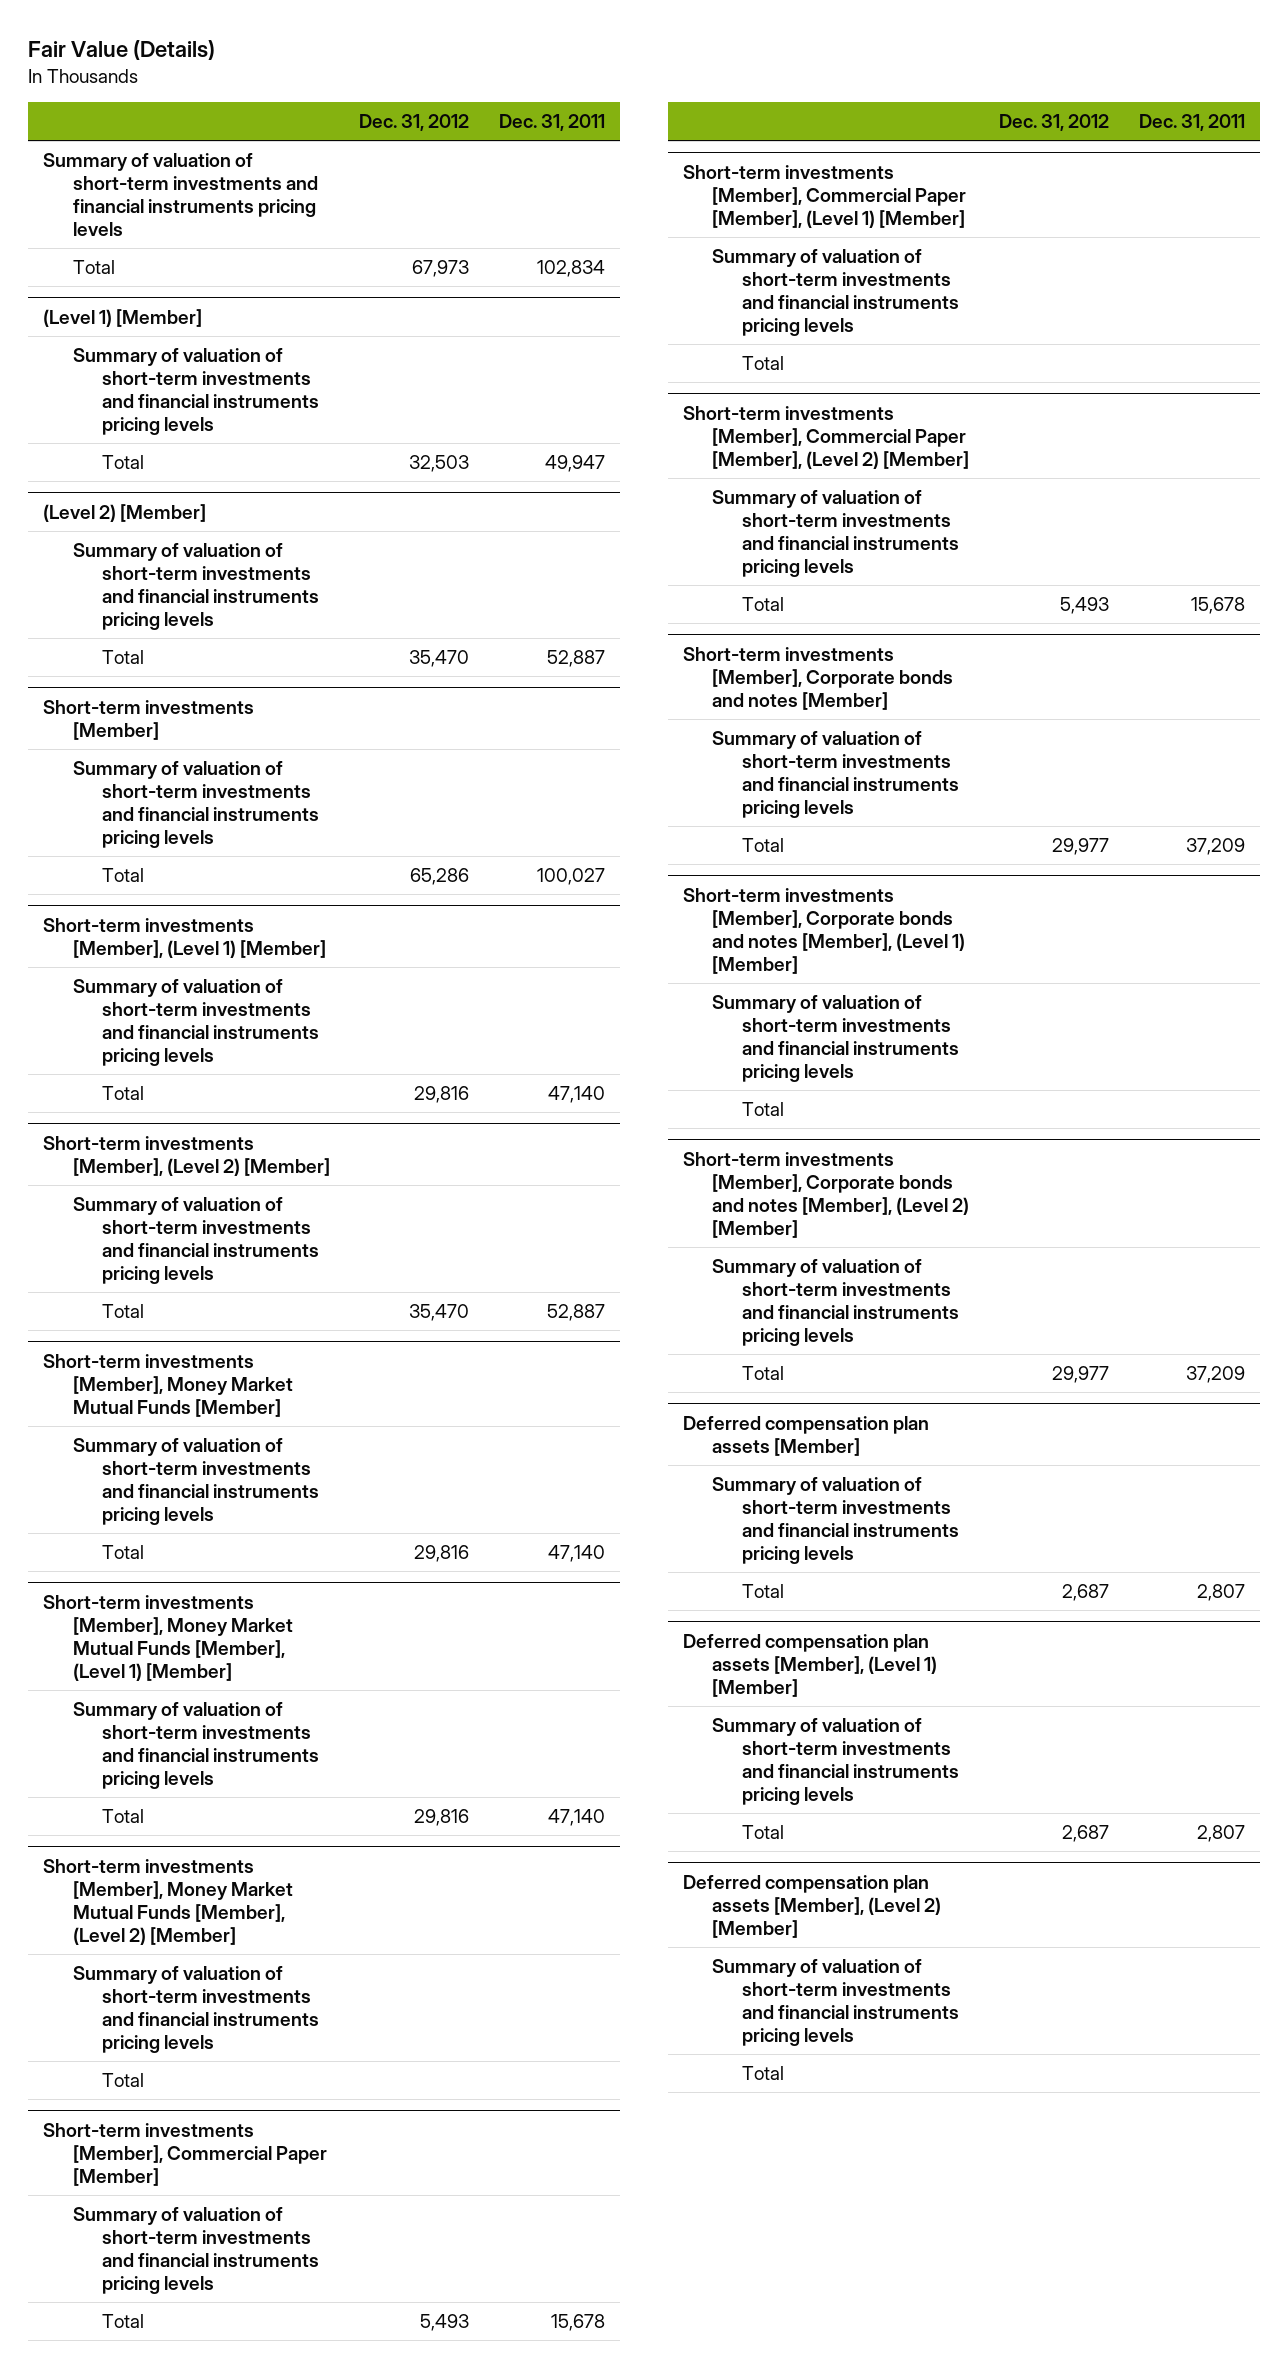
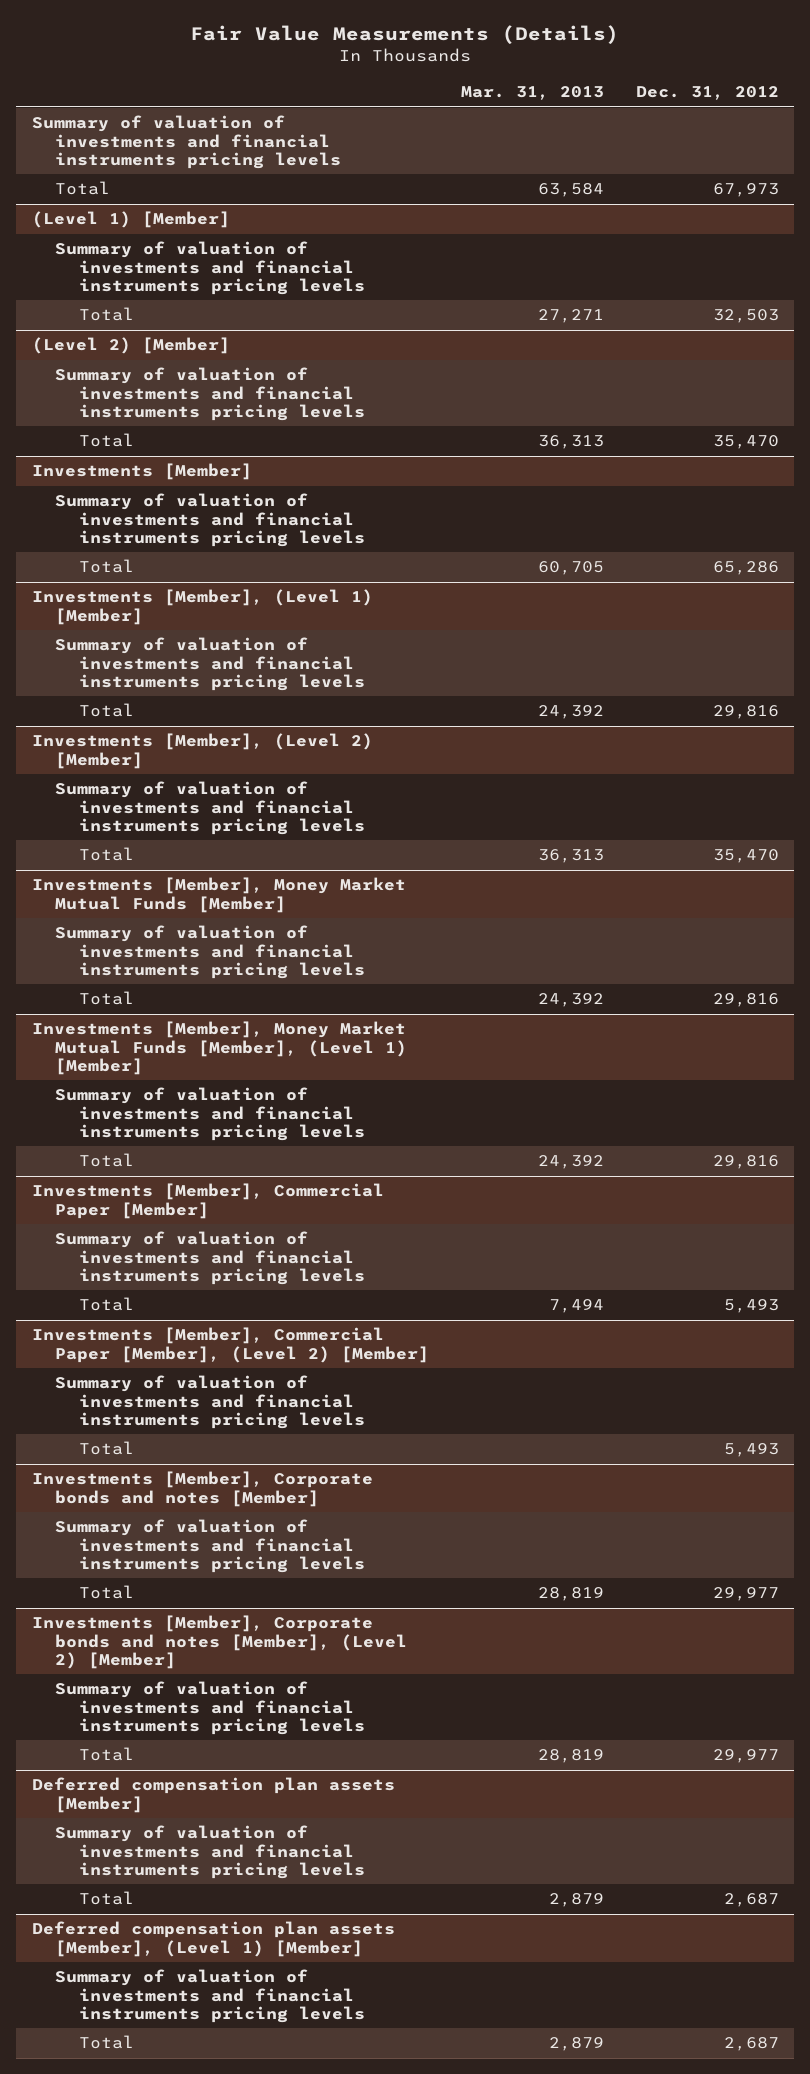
- Fair Value (Details)
+ Fair Value Measurements (Details)
- | Dec. 31, 2012 | Dec. 31, 2011
+ | Mar. 31, 2013 | Dec. 31, 2012
- Summary of valuation of short-term investments and financial instruments pricing levels
+ Summary of valuation of investments and financial instruments pricing levels
@ (Level 1) [Member]
- Summary of valuation of short-term investments and financial instruments pricing levels
+ Summary of valuation of investments and financial instruments pricing levels
@ (Level 2) [Member]
- Summary of valuation of short-term investments and financial instruments pricing levels
+ Summary of valuation of investments and financial instruments pricing levels
- Short-term investments [Member]
- Summary of valuation of short-term investments and financial instruments pricing levels
+ Investments [Member]
+ Summary of valuation of investments and financial instruments pricing levels
- Short-term investments [Member], (Level 1) [Member]
- Summary of valuation of short-term investments and financial instruments pricing levels
+ Investments [Member], (Level 1) [Member]
+ Summary of valuation of investments and financial instruments pricing levels
- Short-term investments [Member], (Level 2) [Member]
- Summary of valuation of short-term investments and financial instruments pricing levels
+ Investments [Member], (Level 2) [Member]
+ Summary of valuation of investments and financial instruments pricing levels
- Short-term investments [Member], Money Market Mutual Funds [Member]
- Summary of valuation of short-term investments and financial instruments pricing levels
+ Investments [Member], Money Market Mutual Funds [Member]
+ Summary of valuation of investments and financial instruments pricing levels
- Short-term investments [Member], Money Market Mutual Funds [Member], (Level 1) [Member]
- Summary of valuation of short-term investments and financial instruments pricing levels
+ Investments [Member], Money Market Mutual Funds [Member], (Level 1) [Member]
+ Summary of valuation of investments and financial instruments pricing levels
- Short-term investments [Member], Money Market Mutual Funds [Member], (Level 2) [Member]
- Summary of valuation of short-term investments and financial instruments pricing levels
- Total
- Short-term investments [Member], Commercial Paper [Member]
- Summary of valuation of short-term investments and financial instruments pricing levels
+ Investments [Member], Commercial Paper [Member]
+ Summary of valuation of investments and financial instruments pricing levels
- Short-term investments [Member], Commercial Paper [Member], (Level 1) [Member]
- Summary of valuation of short-term investments and financial instruments pricing levels
- Total
- Short-term investments [Member], Commercial Paper [Member], (Level 2) [Member]
- Summary of valuation of short-term investments and financial instruments pricing levels
+ Investments [Member], Commercial Paper [Member], (Level 2) [Member]
+ Summary of valuation of investments and financial instruments pricing levels
- Short-term investments [Member], Corporate bonds and notes [Member]
- Summary of valuation of short-term investments and financial instruments pricing levels
+ Investments [Member], Corporate bonds and notes [Member]
+ Summary of valuation of investments and financial instruments pricing levels
- Short-term investments [Member], Corporate bonds and notes [Member], (Level 1) [Member]
- Summary of valuation of short-term investments and financial instruments pricing levels
- Total
- Short-term investments [Member], Corporate bonds and notes [Member], (Level 2) [Member]
- Summary of valuation of short-term investments and financial instruments pricing levels
+ Investments [Member], Corporate bonds and notes [Member], (Level 2) [Member]
+ Summary of valuation of investments and financial instruments pricing levels
@ Deferred compensation plan assets [Member]
- Summary of valuation of short-term investments and financial instruments pricing levels
+ Summary of valuation of investments and financial instruments pricing levels
@ Deferred compensation plan assets [Member], (Level 1) [Member]
- Summary of valuation of short-term investments and financial instruments pricing levels
+ Summary of valuation of investments and financial instruments pricing levels
- Deferred compensation plan assets [Member], (Level 2) [Member]
- Summary of valuation of short-term investments and financial instruments pricing levels
- Total

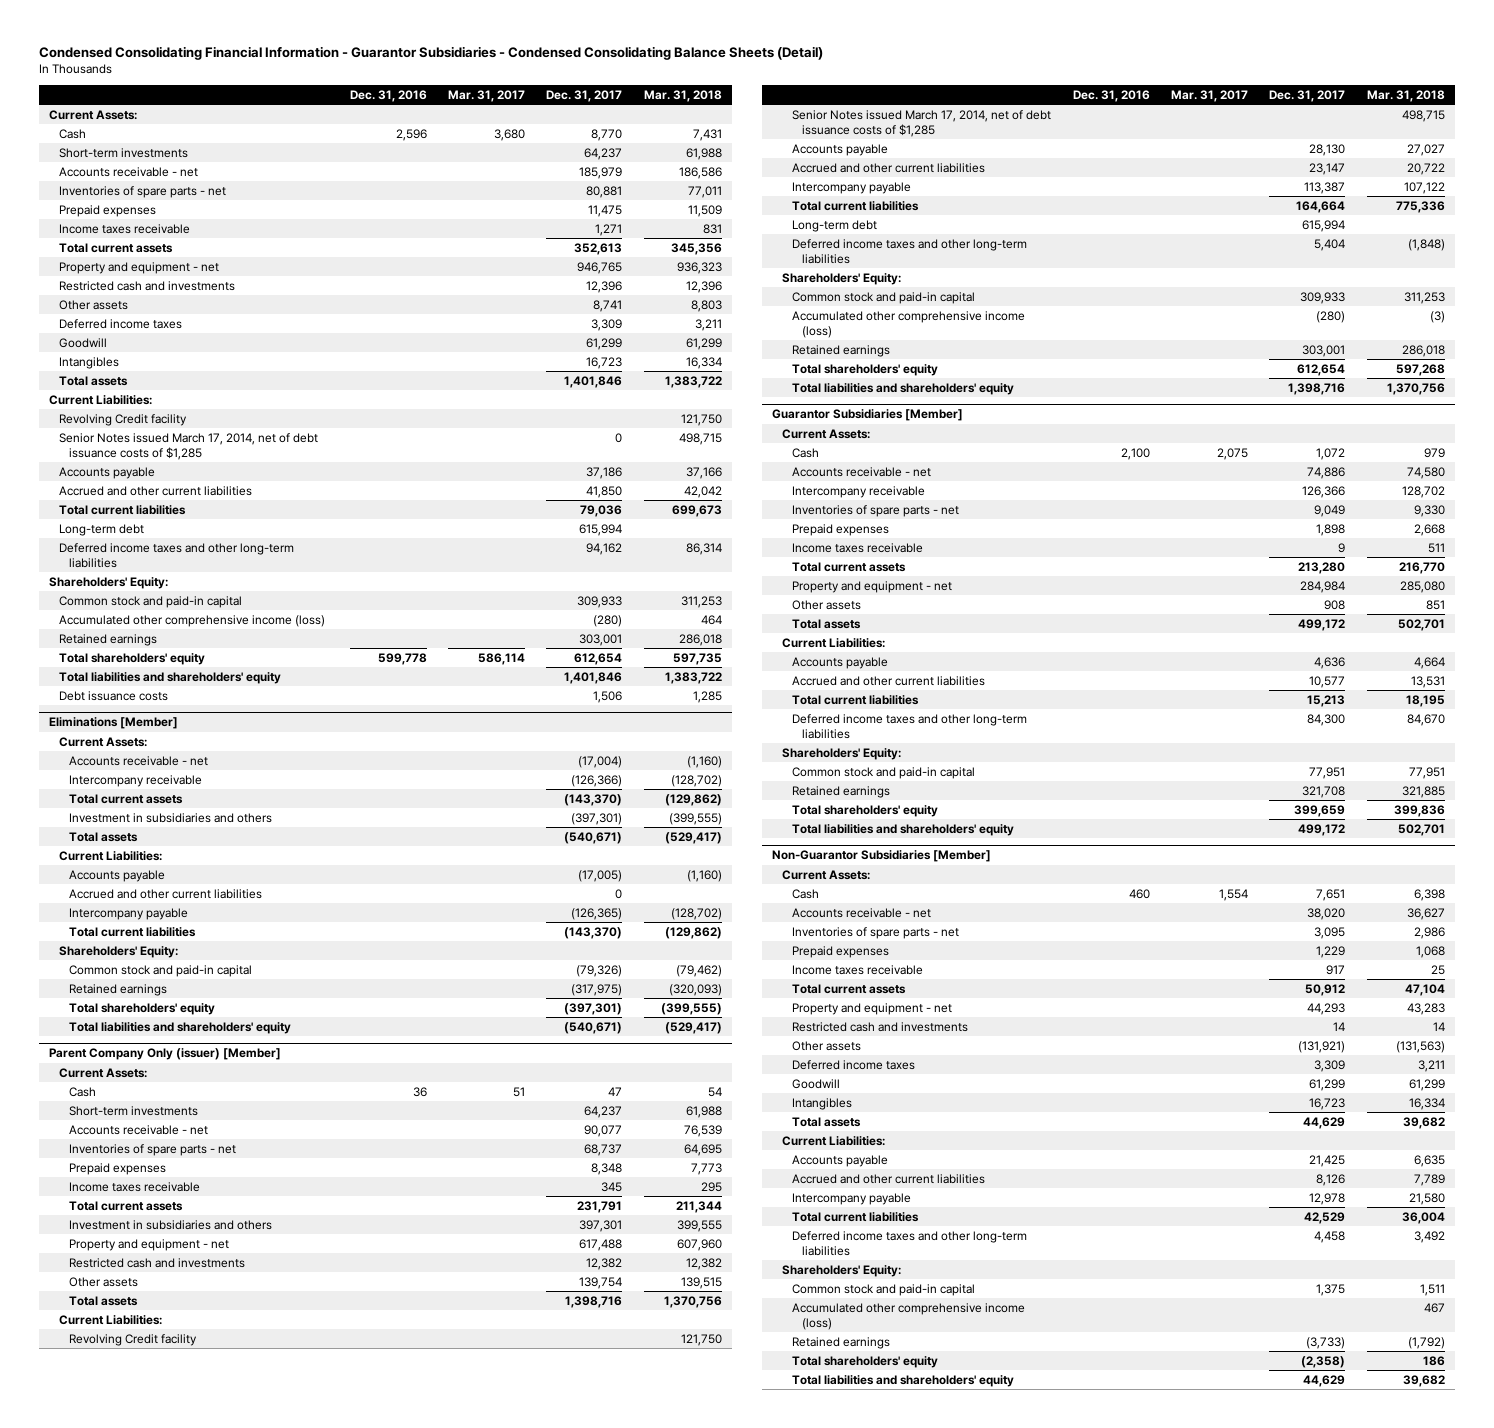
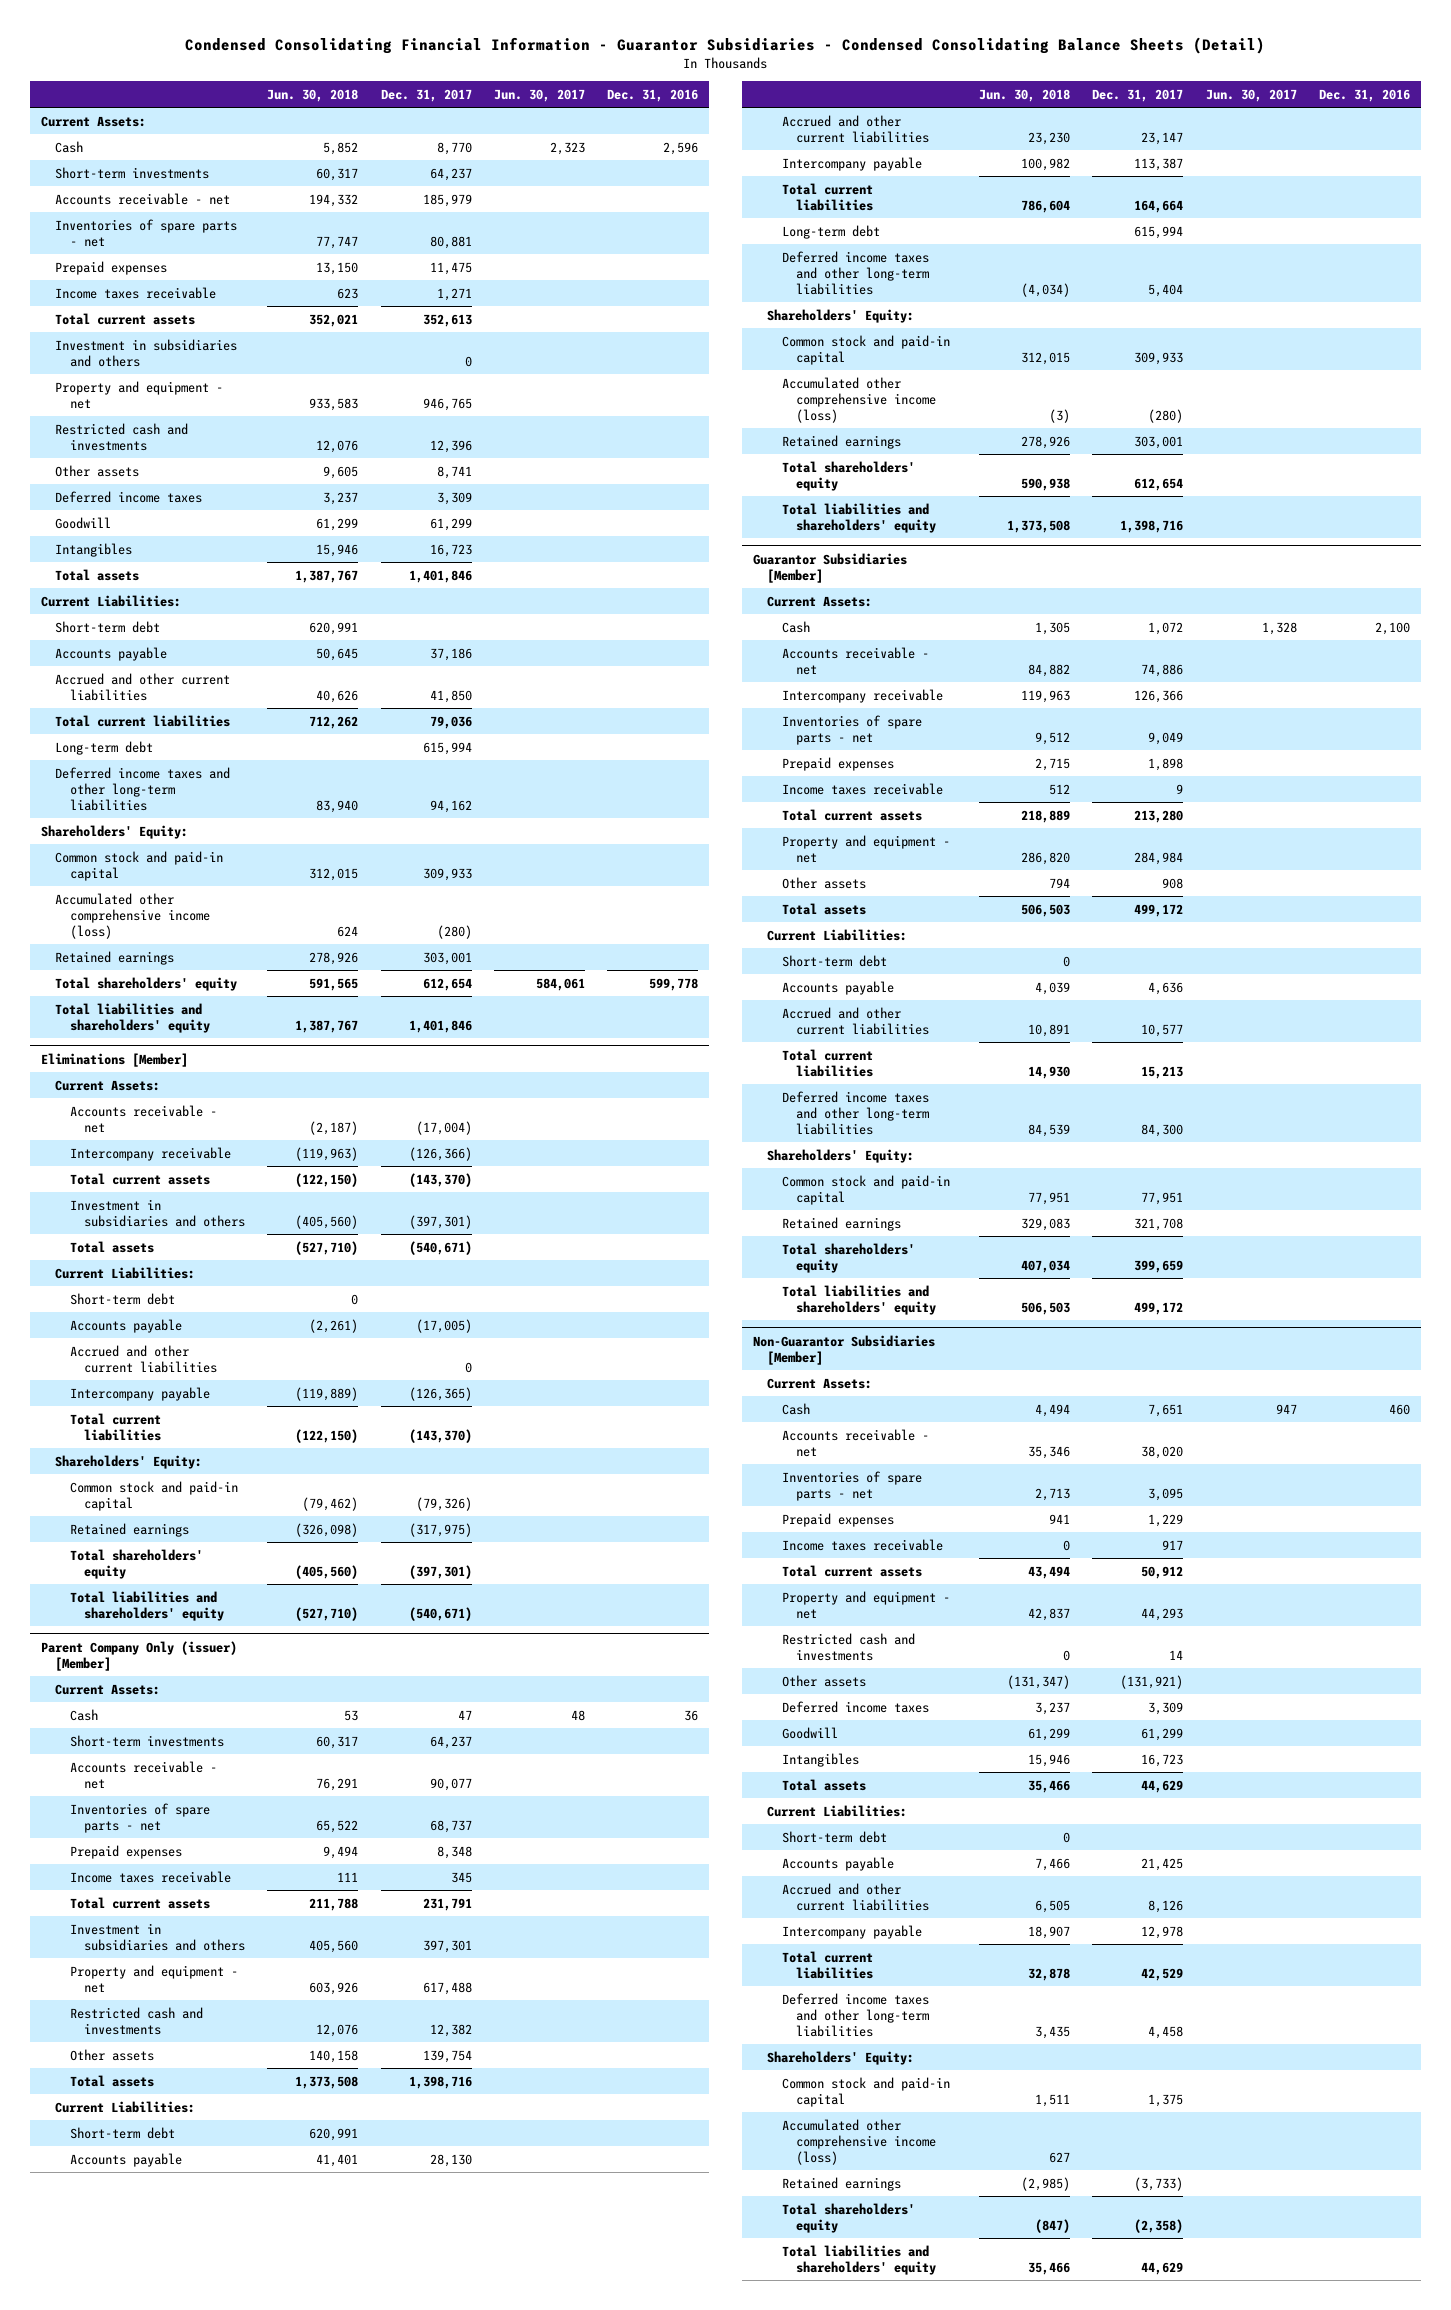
- | Dec. 31, 2016 | Mar. 31, 2017 | Dec. 31, 2017 | Mar. 31, 2018
+ | Jun. 30, 2018 | Dec. 31, 2017 | Jun. 30, 2017 | Dec. 31, 2016
+ Investment in subsidiaries and others | | 0 | |
- Revolving Credit facility | | | | 121,750
- Senior Notes issued March 17, 2014, net of debt issuance costs of $1,285 | | | 0 | 498,715
+ Short-term debt | 620,991 | | |
- Debt issuance costs | | | 1,506 | 1,285
@ Eliminations [Member]
+ Short-term debt | 0 | | |
@ Parent Company Only (issuer) [Member]
- Revolving Credit facility | | | | 121,750
- Senior Notes issued March 17, 2014, net of debt issuance costs of $1,285 | | | | 498,715
+ Short-term debt | 620,991 | | |
@ Guarantor Subsidiaries [Member]
+ Short-term debt | 0 | | |
@ Non-Guarantor Subsidiaries [Member]
+ Short-term debt | 0 | | |

